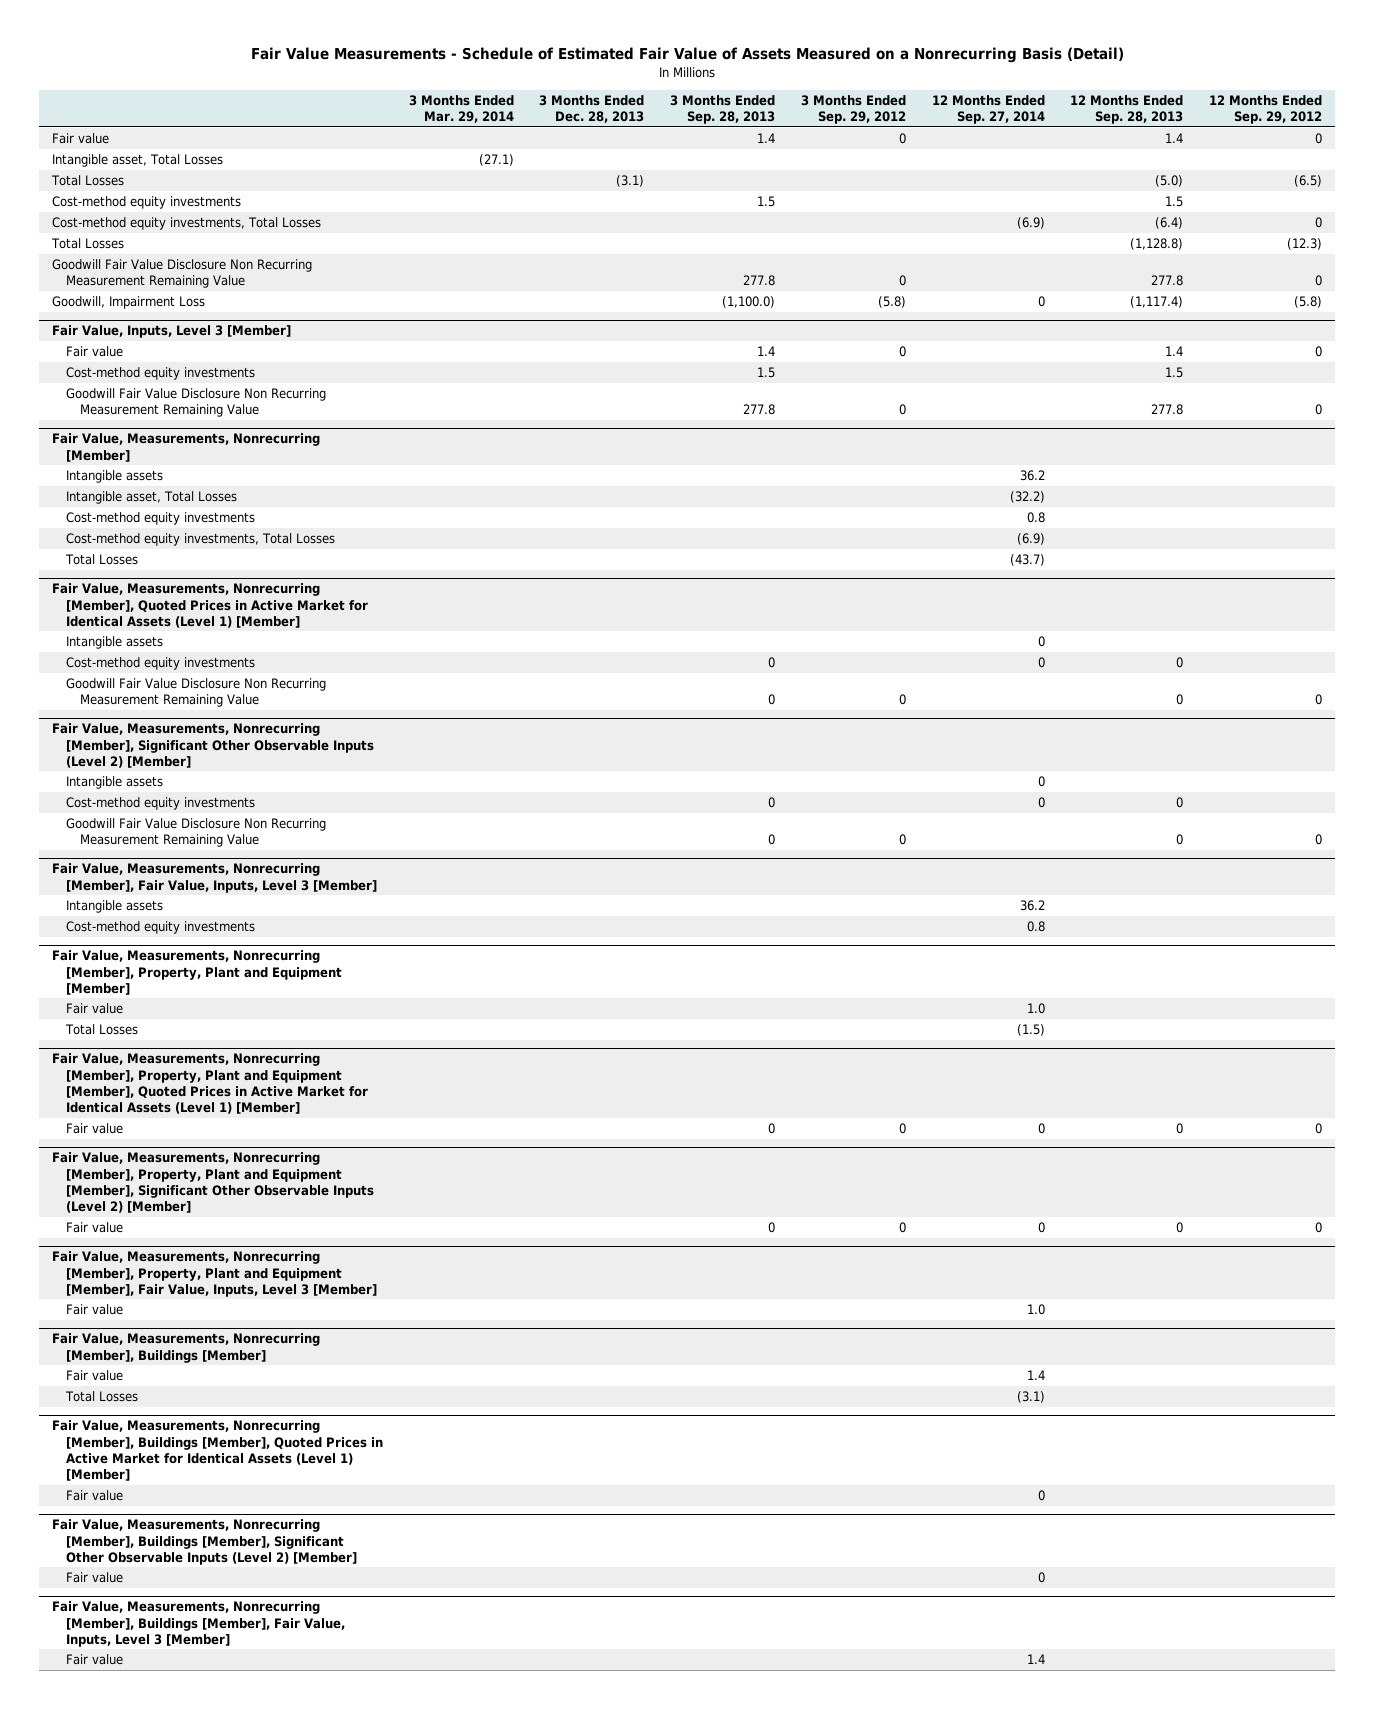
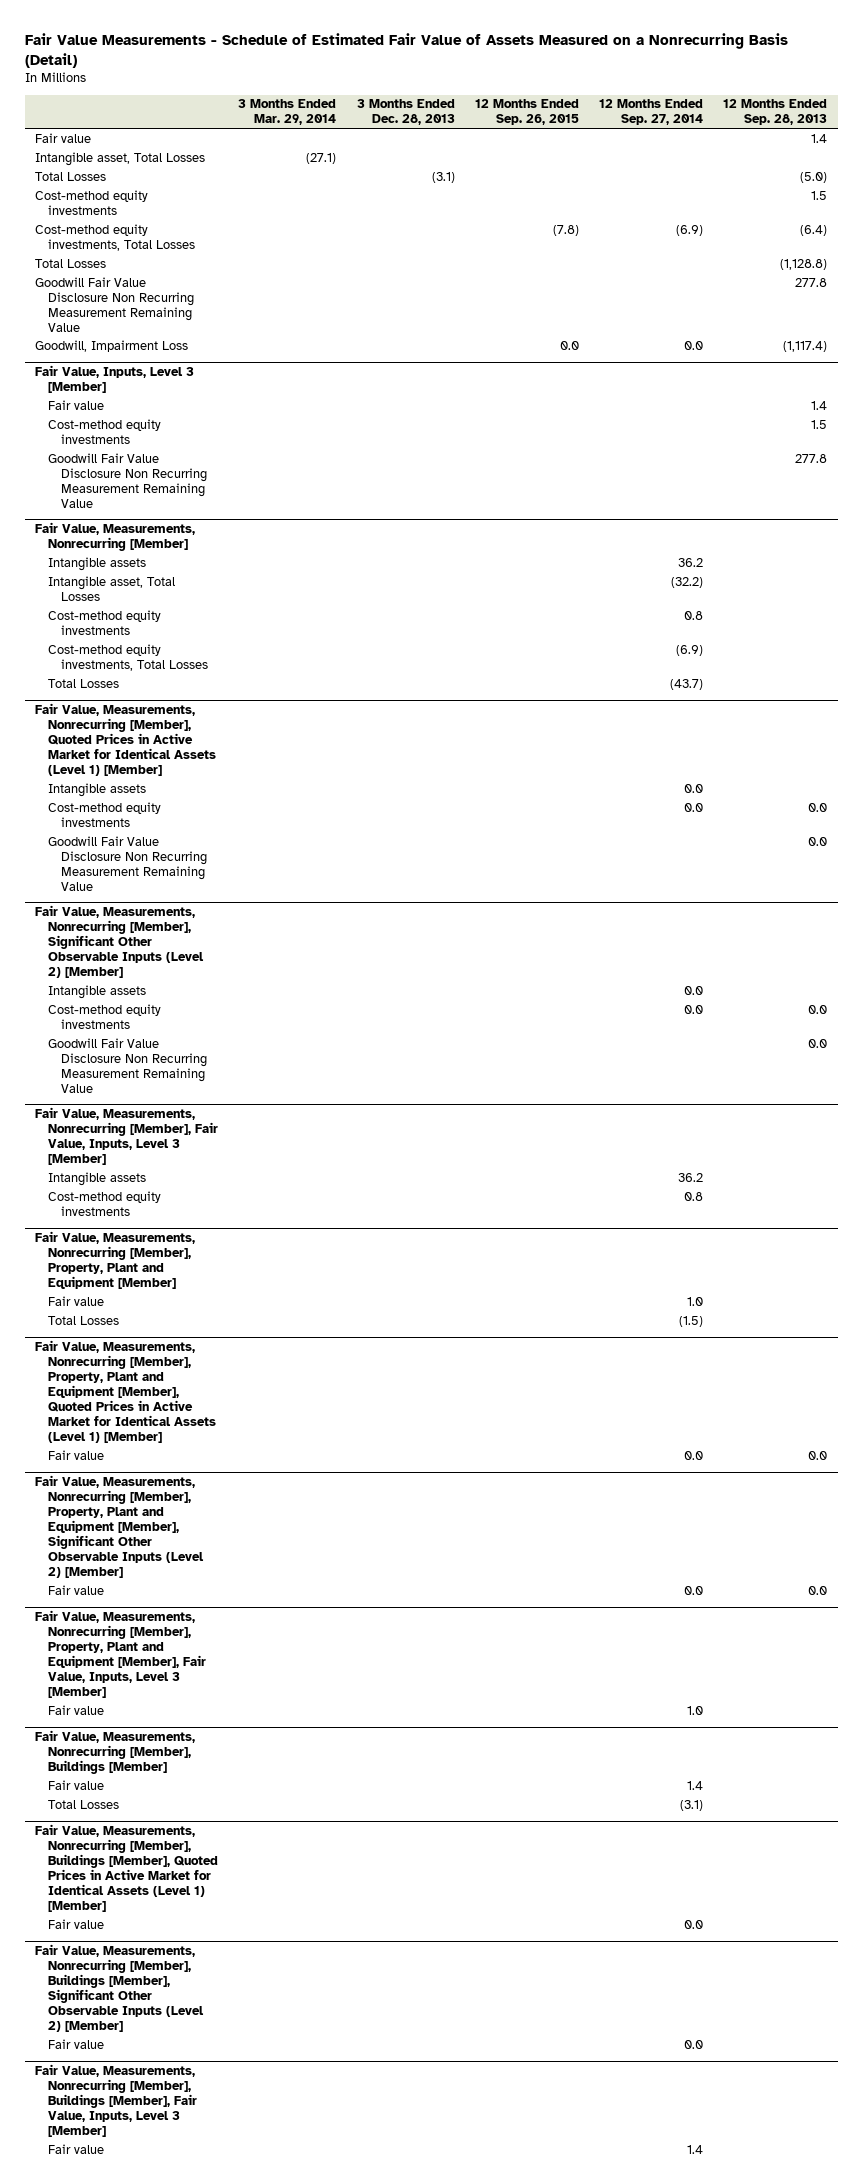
- | 3 Months Ended Mar. 29, 2014 | 3 Months Ended Dec. 28, 2013 | 3 Months Ended Sep. 28, 2013 | 3 Months Ended Sep. 29, 2012 | 12 Months Ended Sep. 27, 2014 | 12 Months Ended Sep. 28, 2013 | 12 Months Ended Sep. 29, 2012
+ | 3 Months Ended Mar. 29, 2014 | 3 Months Ended Dec. 28, 2013 | 12 Months Ended Sep. 26, 2015 | 12 Months Ended Sep. 27, 2014 | 12 Months Ended Sep. 28, 2013
- Goodwill, Impairment Loss | | | (1,100.0) | (5.8) | 0 | (1,117.4) | (5.8)
+ Goodwill, Impairment Loss | | | 0.0 | 0.0 | (1,117.4)
@ Fair Value, Measurements, Nonrecurring [Member], Quoted Prices in Active Market for Identical Assets (Level 1) [Member]
- Intangible assets | | | | | 0 | |
- Cost-method equity investments | | | 0 | | 0 | 0 |
- Goodwill Fair Value Disclosure Non Recurring Measurement Remaining Value | | | 0 | 0 | | 0 | 0
+ Intangible assets | | | | 0.0 |
+ Cost-method equity investments | | | | 0.0 | 0.0
+ Goodwill Fair Value Disclosure Non Recurring Measurement Remaining Value | | | | | 0.0
@ Fair Value, Measurements, Nonrecurring [Member], Significant Other Observable Inputs (Level 2) [Member]
- Intangible assets | | | | | 0 | |
- Cost-method equity investments | | | 0 | | 0 | 0 |
- Goodwill Fair Value Disclosure Non Recurring Measurement Remaining Value | | | 0 | 0 | | 0 | 0
+ Intangible assets | | | | 0.0 |
+ Cost-method equity investments | | | | 0.0 | 0.0
+ Goodwill Fair Value Disclosure Non Recurring Measurement Remaining Value | | | | | 0.0
@ Fair Value, Measurements, Nonrecurring [Member], Property, Plant and Equipment [Member], Quoted Prices in Active Market for Identical Assets (Level 1) [Member]
- Fair value | | | 0 | 0 | 0 | 0 | 0
+ Fair value | | | | 0.0 | 0.0
@ Fair Value, Measurements, Nonrecurring [Member], Property, Plant and Equipment [Member], Significant Other Observable Inputs (Level 2) [Member]
- Fair value | | | 0 | 0 | 0 | 0 | 0
+ Fair value | | | | 0.0 | 0.0
@ Fair Value, Measurements, Nonrecurring [Member], Buildings [Member], Quoted Prices in Active Market for Identical Assets (Level 1) [Member]
- Fair value | | | | | 0 | |
+ Fair value | | | | 0.0 |
@ Fair Value, Measurements, Nonrecurring [Member], Buildings [Member], Significant Other Observable Inputs (Level 2) [Member]
- Fair value | | | | | 0 | |
+ Fair value | | | | 0.0 |

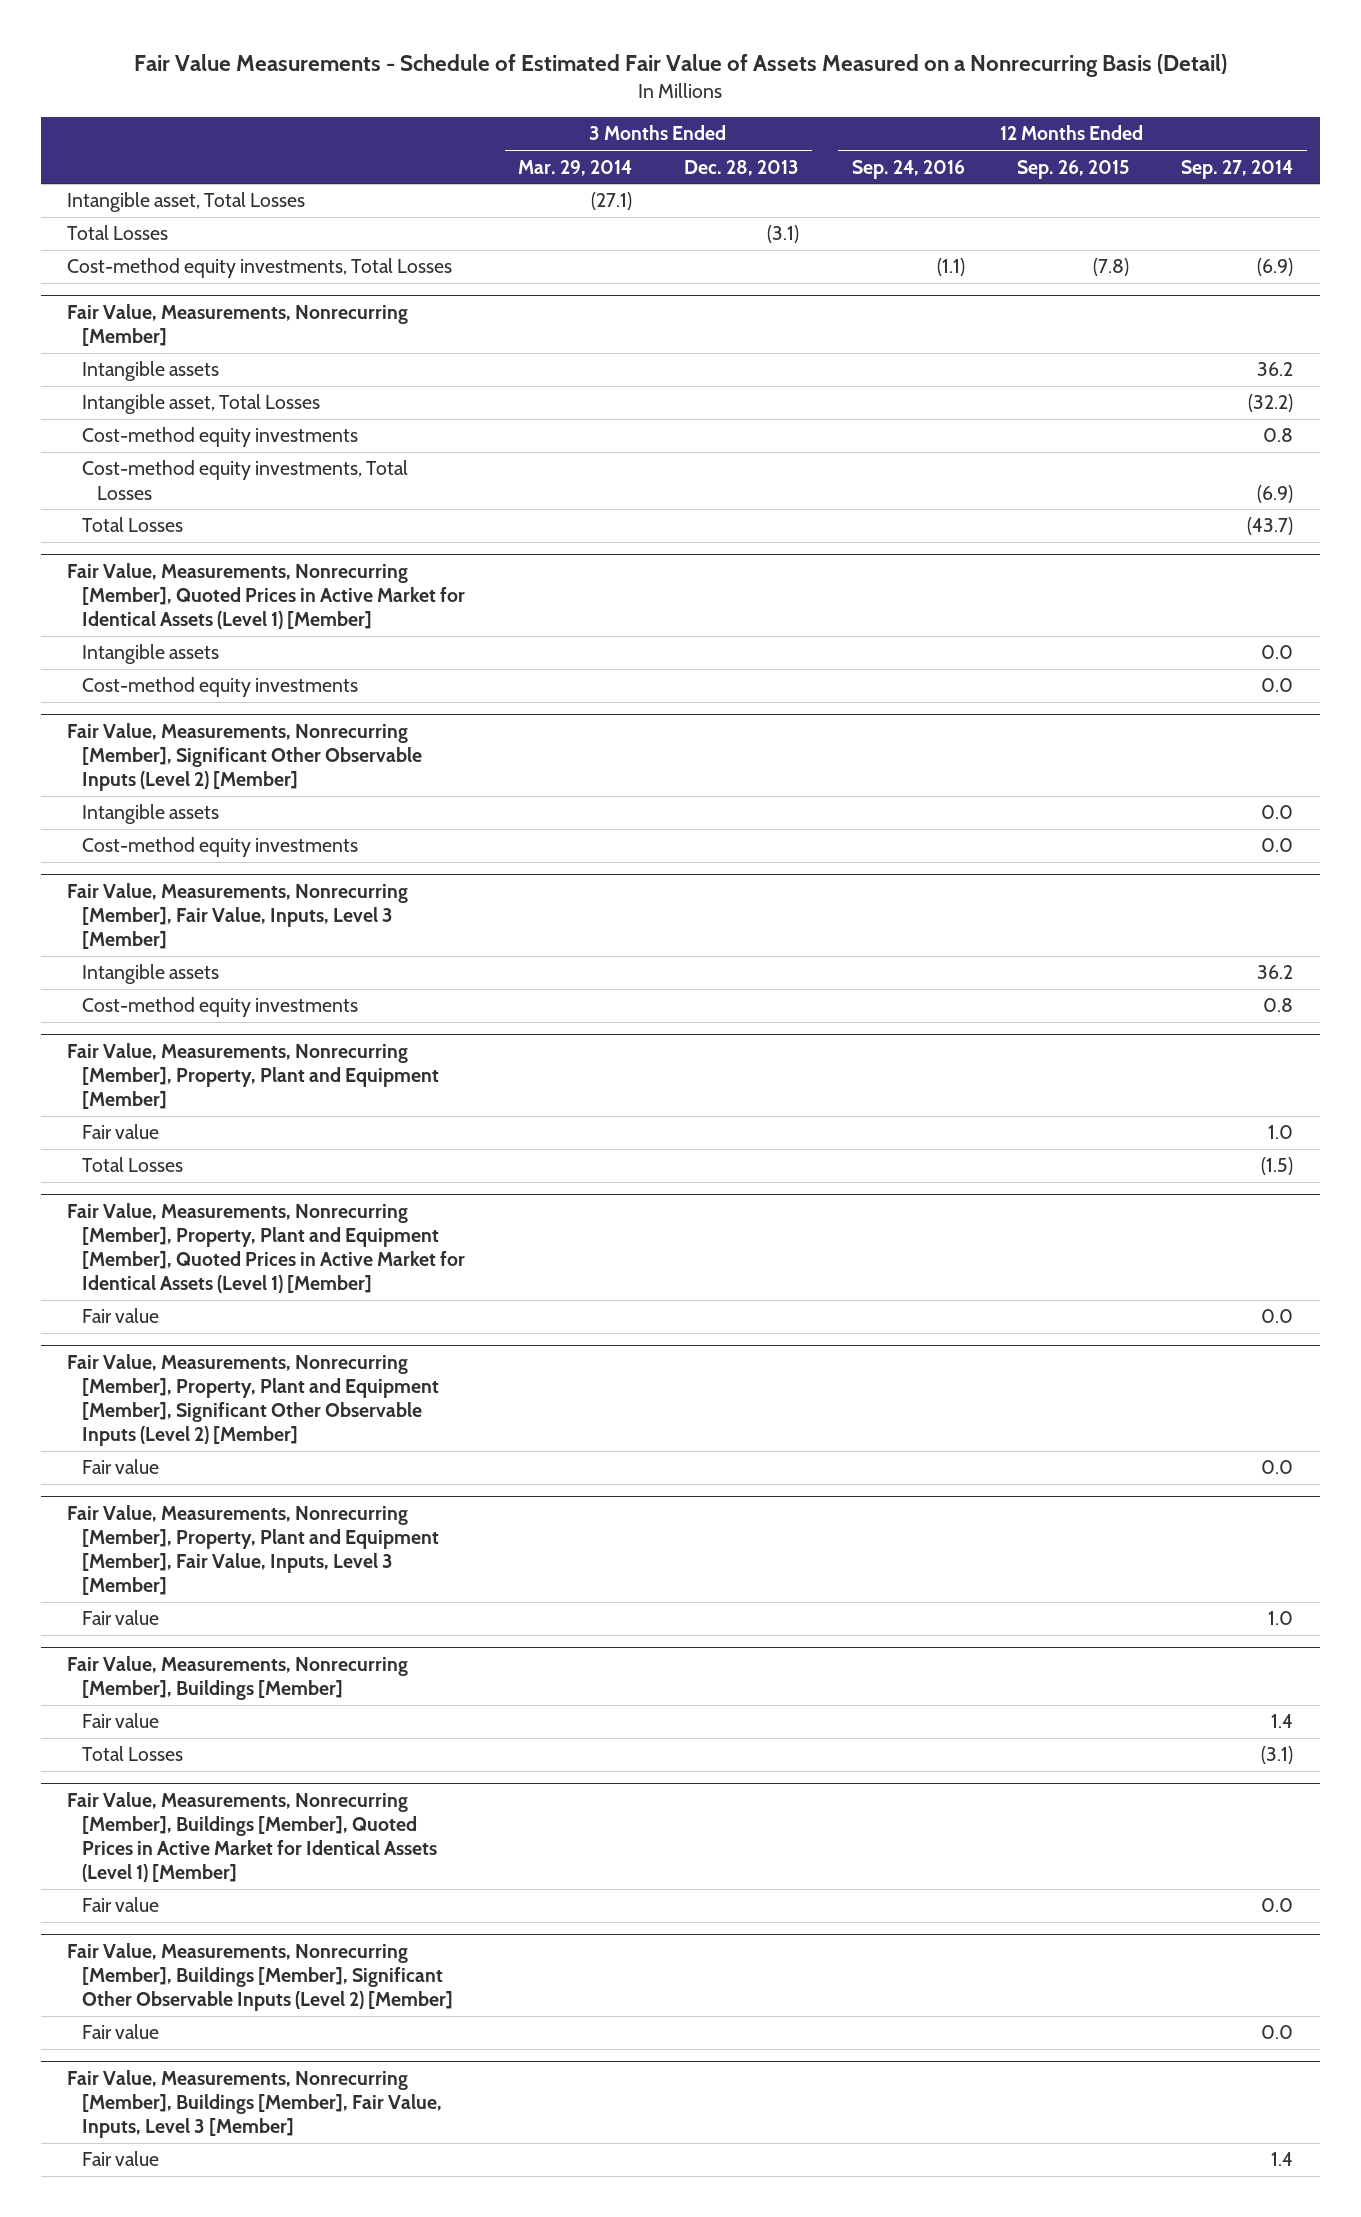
- | 3 Months Ended Mar. 29, 2014 | 3 Months Ended Dec. 28, 2013 | 12 Months Ended Sep. 26, 2015 | 12 Months Ended Sep. 27, 2014 | 12 Months Ended Sep. 28, 2013
+ | 3 Months Ended Mar. 29, 2014 | 3 Months Ended Dec. 28, 2013 | 12 Months Ended Sep. 24, 2016 | 12 Months Ended Sep. 26, 2015 | 12 Months Ended Sep. 27, 2014
- Fair value | | | | | 1.4
- Cost-method equity investments | | | | | 1.5
- Total Losses | | | | | (1,128.8)
- Goodwill Fair Value Disclosure Non Recurring Measurement Remaining Value | | | | | 277.8
- Goodwill, Impairment Loss | | | 0.0 | 0.0 | (1,117.4)
- Fair Value, Inputs, Level 3 [Member]
- Fair value | | | | | 1.4
- Cost-method equity investments | | | | | 1.5
- Goodwill Fair Value Disclosure Non Recurring Measurement Remaining Value | | | | | 277.8
@ Fair Value, Measurements, Nonrecurring [Member], Quoted Prices in Active Market for Identical Assets (Level 1) [Member]
- Goodwill Fair Value Disclosure Non Recurring Measurement Remaining Value | | | | | 0.0
@ Fair Value, Measurements, Nonrecurring [Member], Significant Other Observable Inputs (Level 2) [Member]
- Goodwill Fair Value Disclosure Non Recurring Measurement Remaining Value | | | | | 0.0

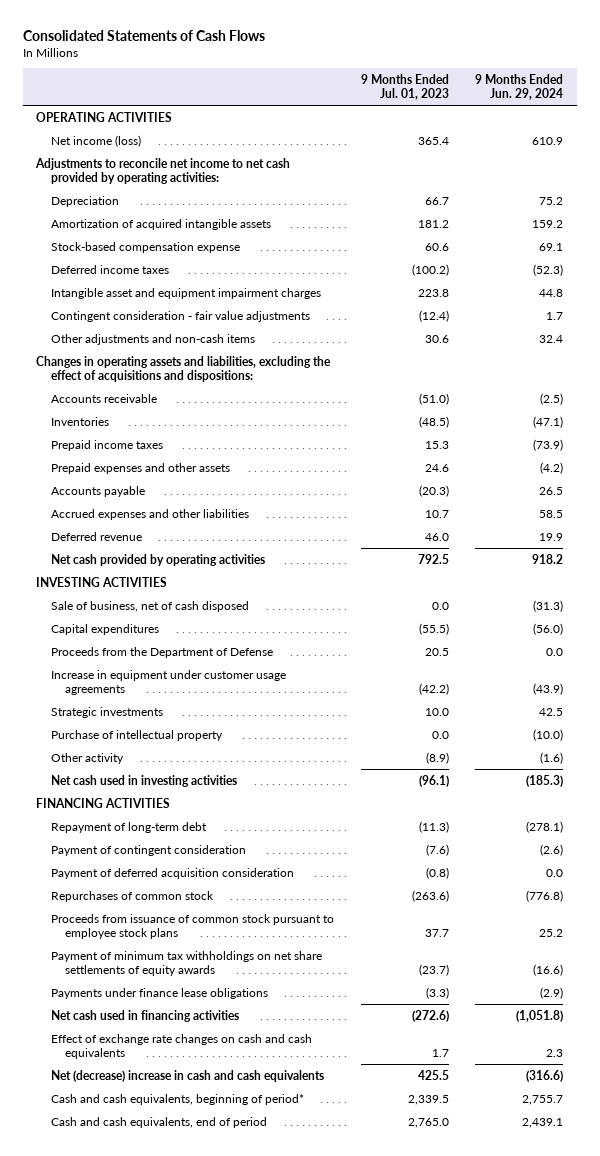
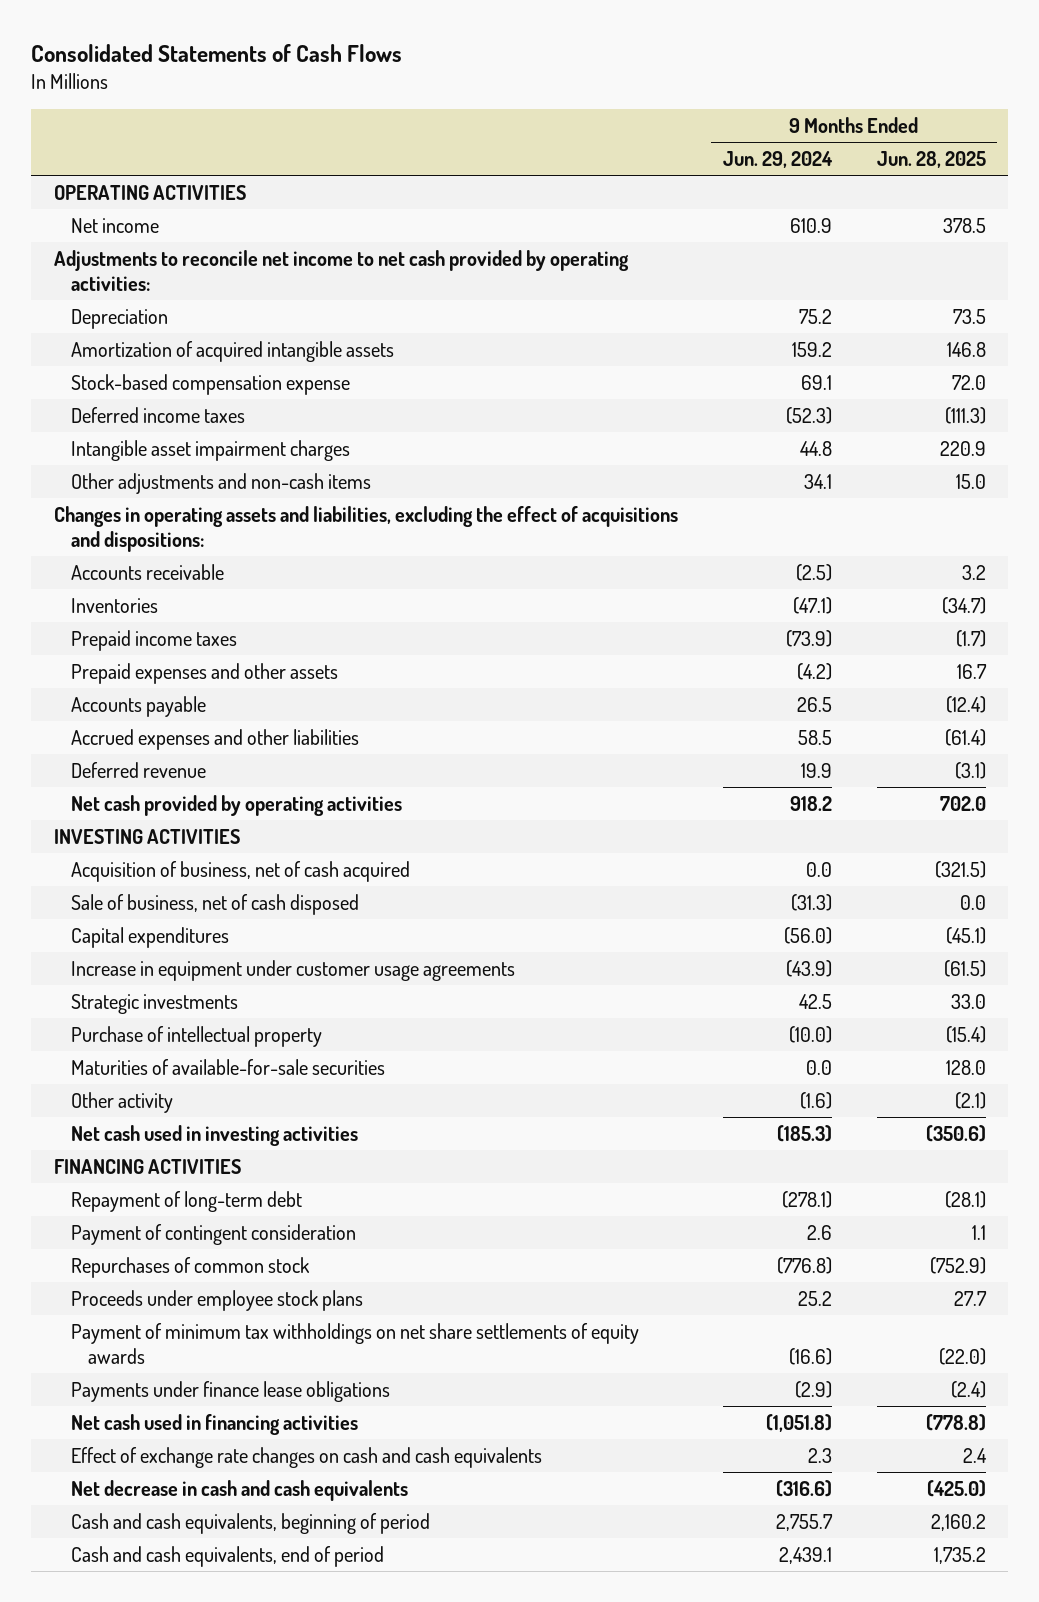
- | 9 Months Ended Jul. 01, 2023 | 9 Months Ended Jun. 29, 2024
+ | 9 Months Ended Jun. 29, 2024 | 9 Months Ended Jun. 28, 2025
- Net income (loss) | 365.4 | 610.9
+ Net income | 610.9 | 378.5
- Intangible asset and equipment impairment charges | 223.8 | 44.8
- Contingent consideration - fair value adjustments | (12.4) | 1.7
- Other adjustments and non-cash items | 30.6 | 32.4
+ Intangible asset impairment charges | 44.8 | 220.9
+ Other adjustments and non-cash items | 34.1 | 15.0
+ Acquisition of business, net of cash acquired | 0.0 | (321.5)
- Proceeds from the Department of Defense | 20.5 | 0.0
+ Maturities of available-for-sale securities | 0.0 | 128.0
- Payment of contingent consideration | (7.6) | (2.6)
- Payment of deferred acquisition consideration | (0.8) | 0.0
+ Payment of contingent consideration | 2.6 | 1.1
- Proceeds from issuance of common stock pursuant to employee stock plans | 37.7 | 25.2
+ Proceeds under employee stock plans | 25.2 | 27.7
- Net (decrease) increase in cash and cash equivalents | 425.5 | (316.6)
- Cash and cash equivalents, beginning of period* | 2,339.5 | 2,755.7
+ Net decrease in cash and cash equivalents | (316.6) | (425.0)
+ Cash and cash equivalents, beginning of period | 2,755.7 | 2,160.2

